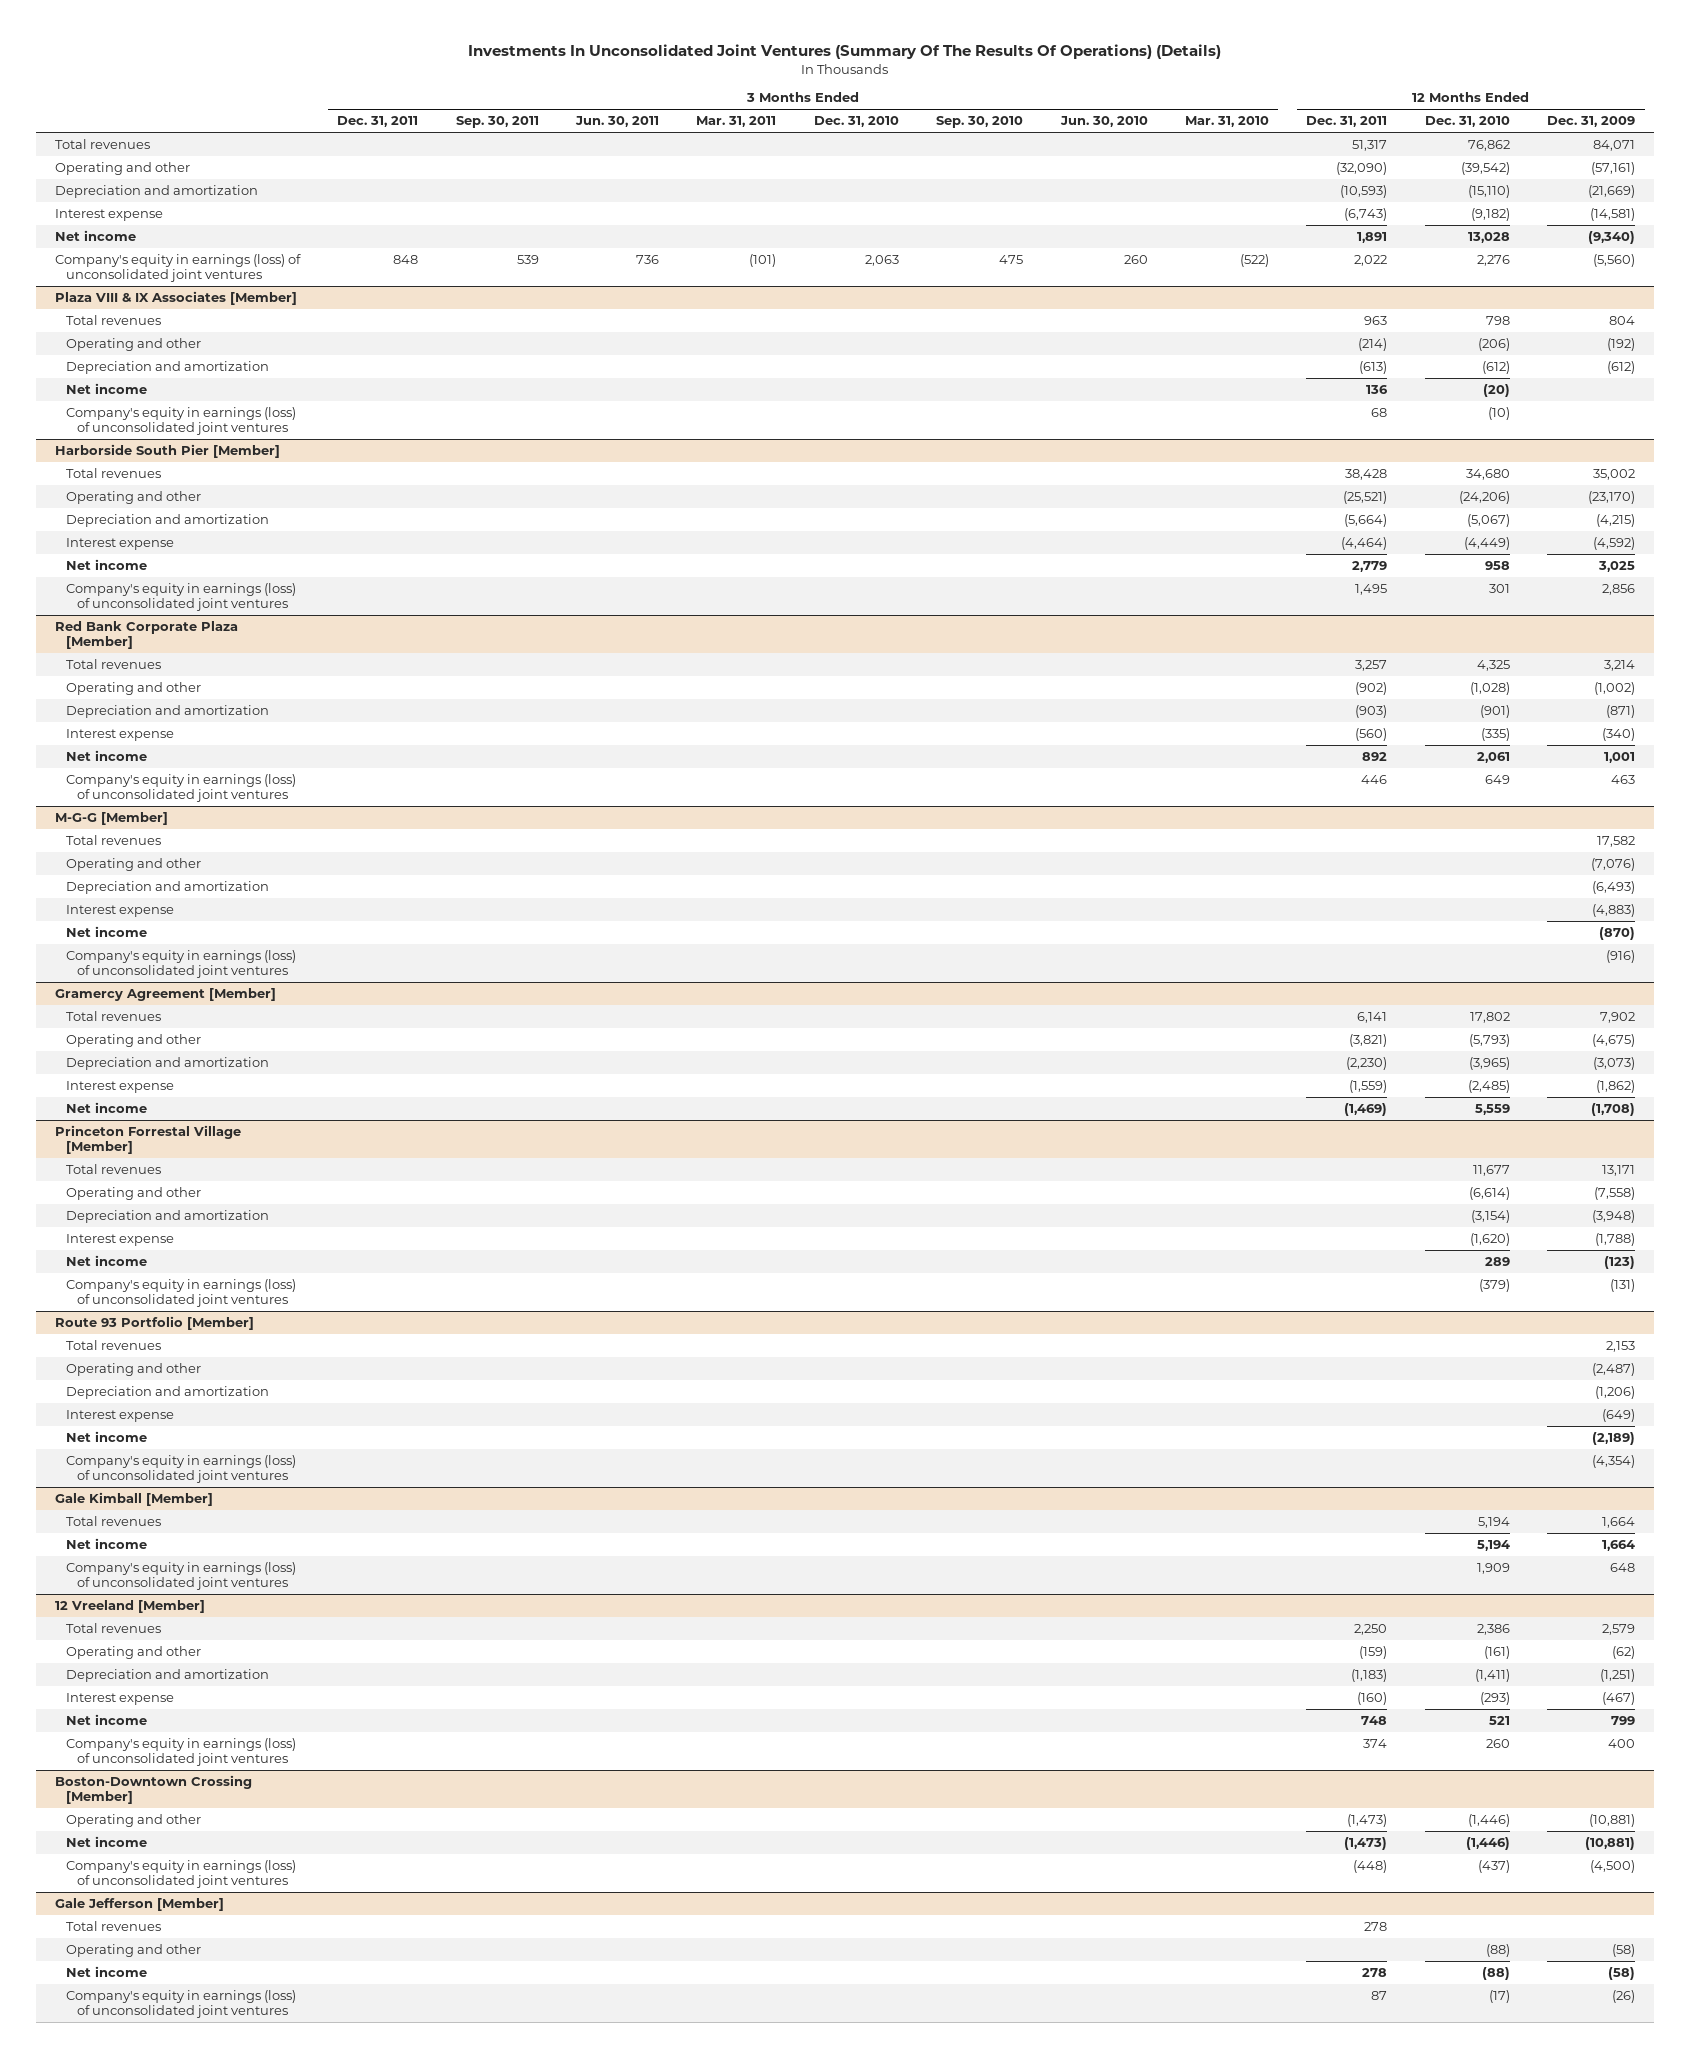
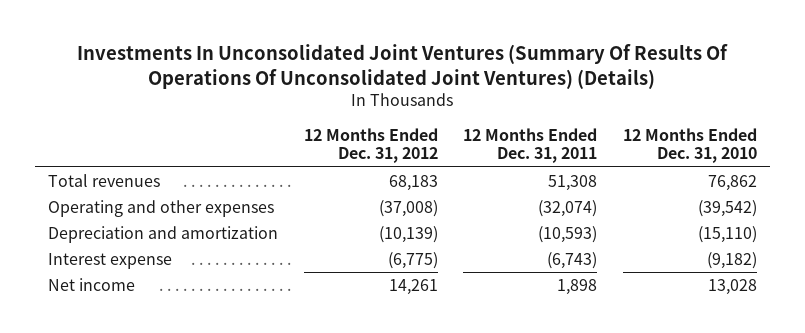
- Investments In Unconsolidated Joint Ventures (Summary Of The Results Of Operations) (Details)
+ Investments In Unconsolidated Joint Ventures (Summary Of Results Of Operations Of Unconsolidated Joint Ventures) (Details)
- | 3 Months Ended Dec. 31, 2011 | 3 Months Ended Sep. 30, 2011 | 3 Months Ended Jun. 30, 2011 | 3 Months Ended Mar. 31, 2011 | 3 Months Ended Dec. 31, 2010 | 3 Months Ended Sep. 30, 2010 | 3 Months Ended Jun. 30, 2010 | 3 Months Ended Mar. 31, 2010 | 12 Months Ended Dec. 31, 2011 | 12 Months Ended Dec. 31, 2010 | 12 Months Ended Dec. 31, 2009
+ | 12 Months Ended Dec. 31, 2012 | 12 Months Ended Dec. 31, 2011 | 12 Months Ended Dec. 31, 2010
- Total revenues | | | | | | | | | 51,317 | 76,862 | 84,071
- Operating and other | | | | | | | | | (32,090) | (39,542) | (57,161)
+ Total revenues | 68,183 | 51,308 | 76,862
+ Operating and other expenses | (37,008) | (32,074) | (39,542)
- Net income | | | | | | | | | 1,891 | 13,028 | (9,340)
- Company's equity in earnings (loss) of unconsolidated joint ventures | 848 | 539 | 736 | (101) | 2,063 | 475 | 260 | (522) | 2,022 | 2,276 | (5,560)
- Plaza VIII & IX Associates [Member]
- Total revenues | | | | | | | | | 963 | 798 | 804
- Operating and other | | | | | | | | | (214) | (206) | (192)
- Depreciation and amortization | | | | | | | | | (613) | (612) | (612)
- Net income | | | | | | | | | 136 | (20) |
- Company's equity in earnings (loss) of unconsolidated joint ventures | | | | | | | | | 68 | (10) |
- Harborside South Pier [Member]
- Total revenues | | | | | | | | | 38,428 | 34,680 | 35,002
- Operating and other | | | | | | | | | (25,521) | (24,206) | (23,170)
- Depreciation and amortization | | | | | | | | | (5,664) | (5,067) | (4,215)
- Interest expense | | | | | | | | | (4,464) | (4,449) | (4,592)
- Net income | | | | | | | | | 2,779 | 958 | 3,025
- Company's equity in earnings (loss) of unconsolidated joint ventures | | | | | | | | | 1,495 | 301 | 2,856
- Red Bank Corporate Plaza [Member]
- Total revenues | | | | | | | | | 3,257 | 4,325 | 3,214
- Operating and other | | | | | | | | | (902) | (1,028) | (1,002)
- Depreciation and amortization | | | | | | | | | (903) | (901) | (871)
- Interest expense | | | | | | | | | (560) | (335) | (340)
- Net income | | | | | | | | | 892 | 2,061 | 1,001
- Company's equity in earnings (loss) of unconsolidated joint ventures | | | | | | | | | 446 | 649 | 463
- M-G-G [Member]
- Total revenues | | | | | | | | | | | 17,582
- Operating and other | | | | | | | | | | | (7,076)
- Depreciation and amortization | | | | | | | | | | | (6,493)
- Interest expense | | | | | | | | | | | (4,883)
- Net income | | | | | | | | | | | (870)
- Company's equity in earnings (loss) of unconsolidated joint ventures | | | | | | | | | | | (916)
- Gramercy Agreement [Member]
- Total revenues | | | | | | | | | 6,141 | 17,802 | 7,902
- Operating and other | | | | | | | | | (3,821) | (5,793) | (4,675)
- Depreciation and amortization | | | | | | | | | (2,230) | (3,965) | (3,073)
- Interest expense | | | | | | | | | (1,559) | (2,485) | (1,862)
- Net income | | | | | | | | | (1,469) | 5,559 | (1,708)
- Princeton Forrestal Village [Member]
- Total revenues | | | | | | | | | | 11,677 | 13,171
- Operating and other | | | | | | | | | | (6,614) | (7,558)
- Depreciation and amortization | | | | | | | | | | (3,154) | (3,948)
- Interest expense | | | | | | | | | | (1,620) | (1,788)
- Net income | | | | | | | | | | 289 | (123)
- Company's equity in earnings (loss) of unconsolidated joint ventures | | | | | | | | | | (379) | (131)
- Route 93 Portfolio [Member]
- Total revenues | | | | | | | | | | | 2,153
- Operating and other | | | | | | | | | | | (2,487)
- Depreciation and amortization | | | | | | | | | | | (1,206)
- Interest expense | | | | | | | | | | | (649)
- Net income | | | | | | | | | | | (2,189)
- Company's equity in earnings (loss) of unconsolidated joint ventures | | | | | | | | | | | (4,354)
- Gale Kimball [Member]
- Total revenues | | | | | | | | | | 5,194 | 1,664
- Net income | | | | | | | | | | 5,194 | 1,664
- Company's equity in earnings (loss) of unconsolidated joint ventures | | | | | | | | | | 1,909 | 648
- 12 Vreeland [Member]
- Total revenues | | | | | | | | | 2,250 | 2,386 | 2,579
- Operating and other | | | | | | | | | (159) | (161) | (62)
- Depreciation and amortization | | | | | | | | | (1,183) | (1,411) | (1,251)
- Interest expense | | | | | | | | | (160) | (293) | (467)
- Net income | | | | | | | | | 748 | 521 | 799
- Company's equity in earnings (loss) of unconsolidated joint ventures | | | | | | | | | 374 | 260 | 400
- Boston-Downtown Crossing [Member]
- Operating and other | | | | | | | | | (1,473) | (1,446) | (10,881)
- Net income | | | | | | | | | (1,473) | (1,446) | (10,881)
- Company's equity in earnings (loss) of unconsolidated joint ventures | | | | | | | | | (448) | (437) | (4,500)
- Gale Jefferson [Member]
- Total revenues | | | | | | | | | 278 | |
- Operating and other | | | | | | | | | | (88) | (58)
- Net income | | | | | | | | | 278 | (88) | (58)
- Company's equity in earnings (loss) of unconsolidated joint ventures | | | | | | | | | 87 | (17) | (26)
+ Net income | 14,261 | 1,898 | 13,028

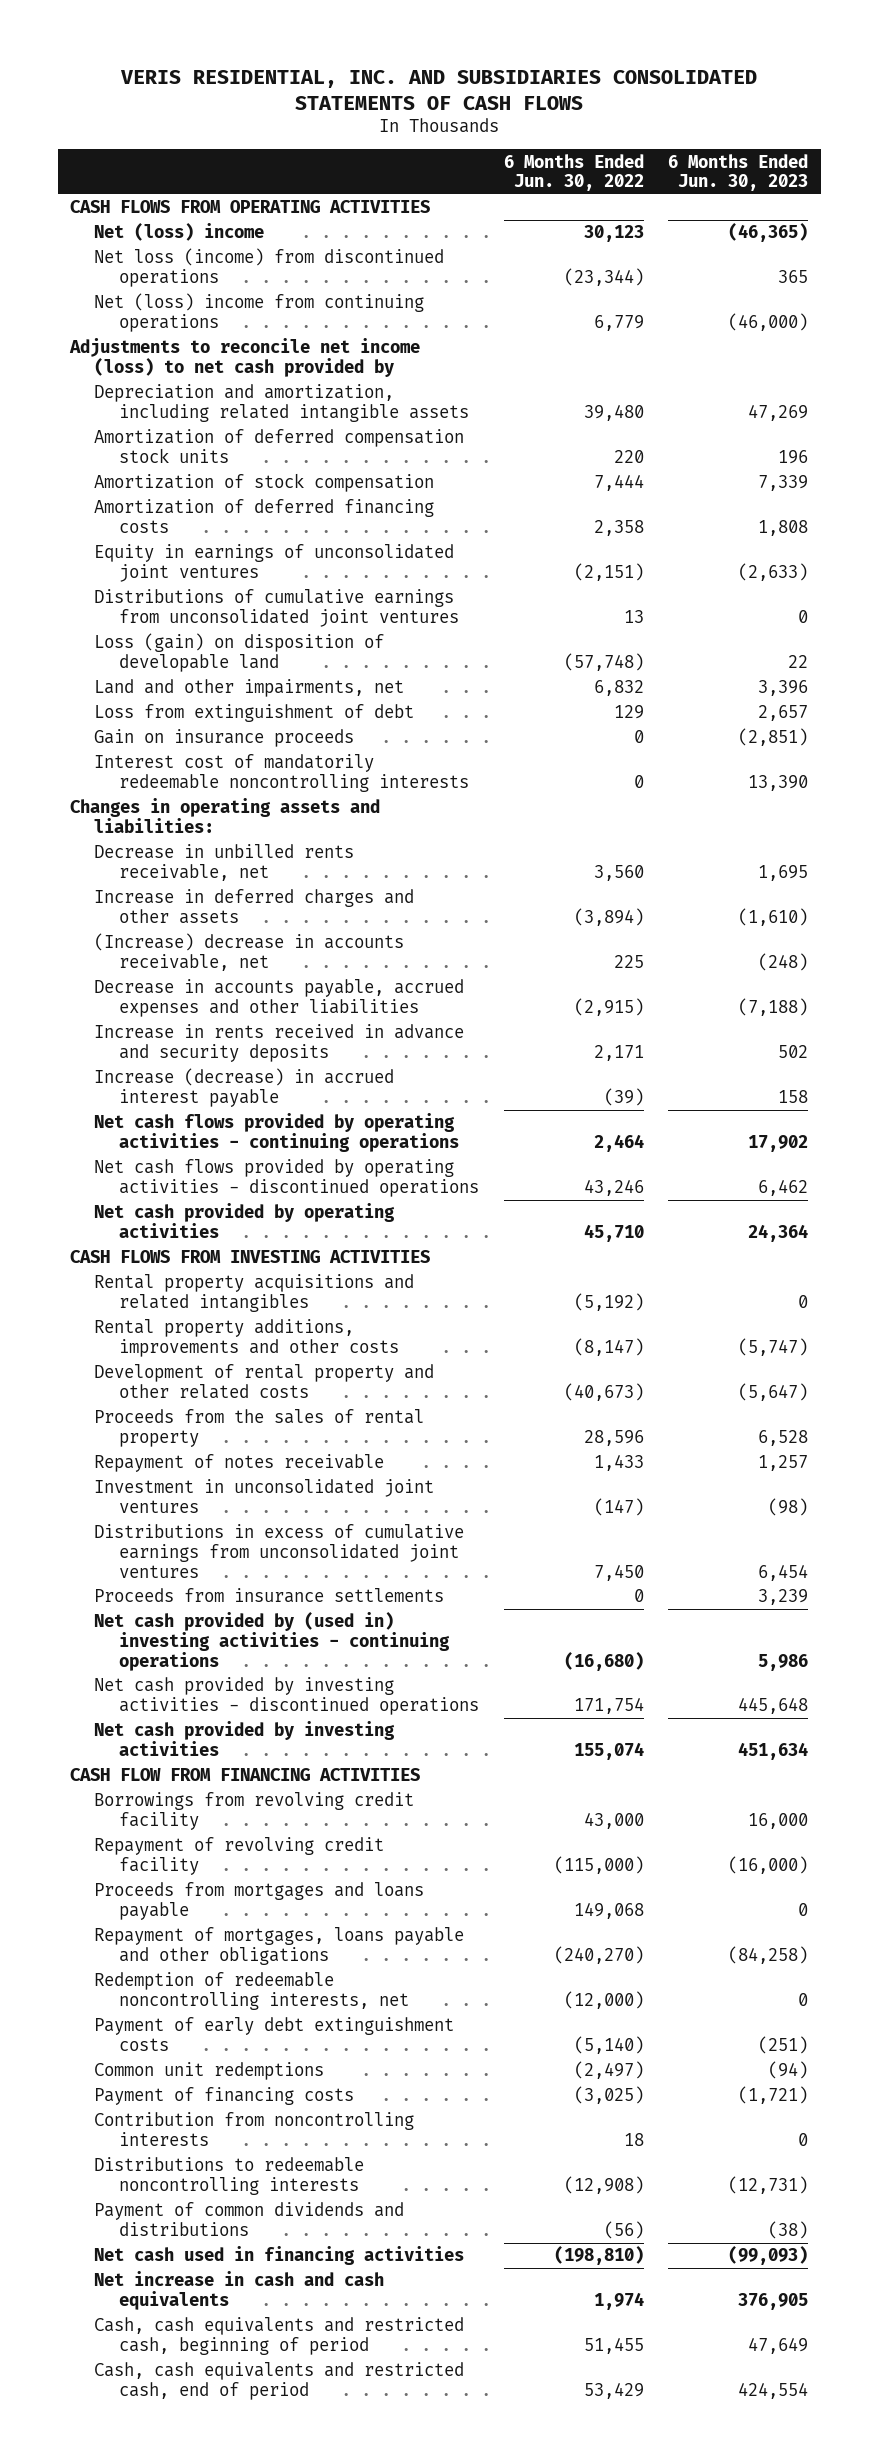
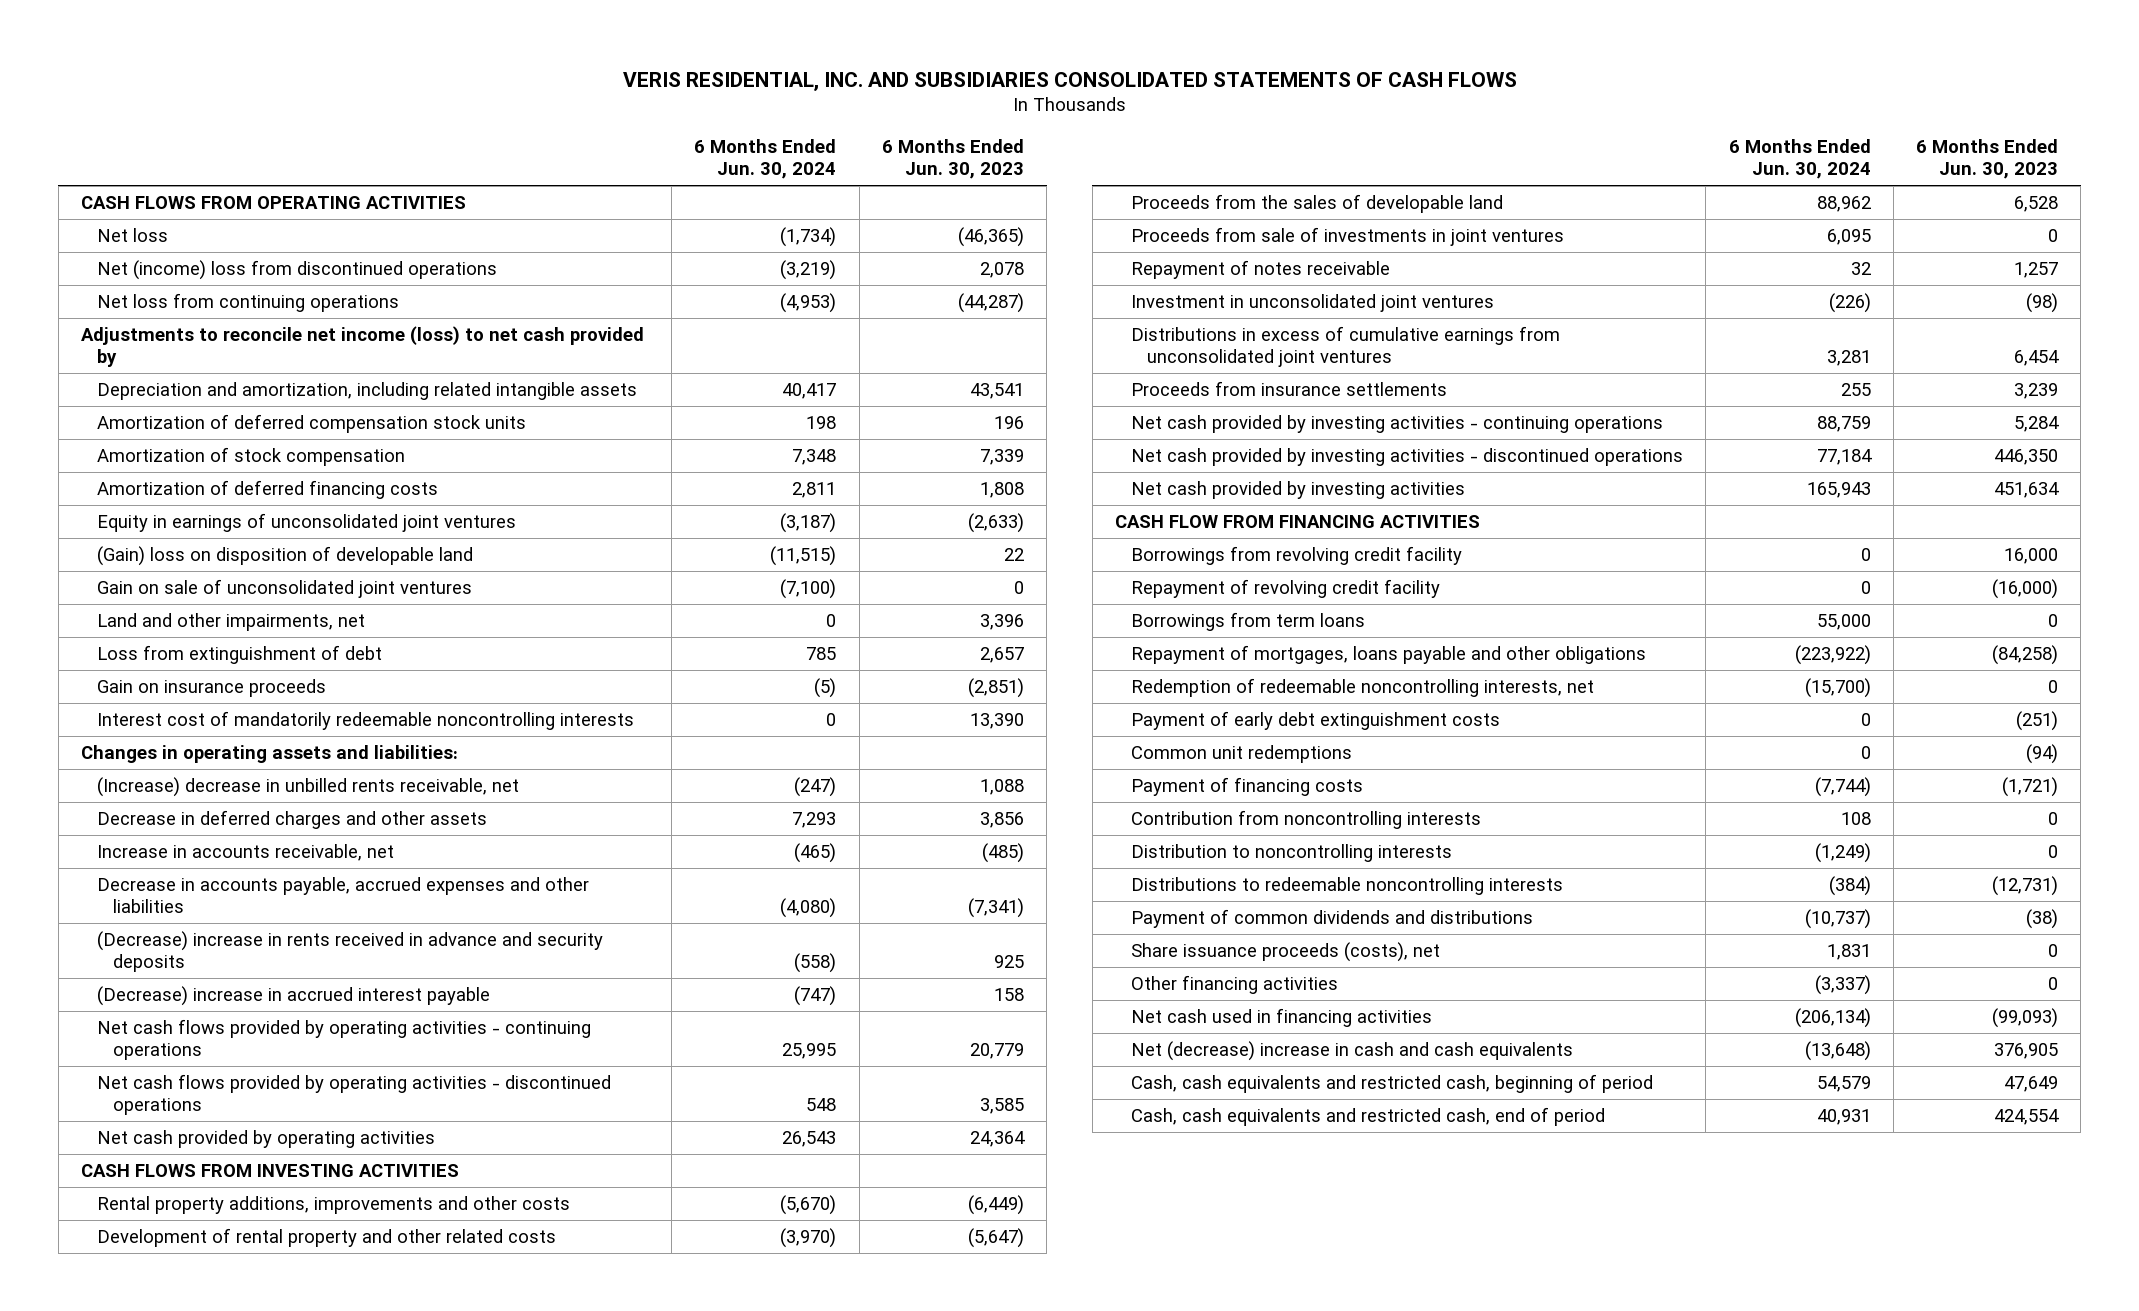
- | 6 Months Ended Jun. 30, 2022 | 6 Months Ended Jun. 30, 2023
+ | 6 Months Ended Jun. 30, 2024 | 6 Months Ended Jun. 30, 2023
- Net (loss) income | 30,123 | (46,365)
- Net loss (income) from discontinued operations | (23,344) | 365
- Net (loss) income from continuing operations | 6,779 | (46,000)
+ Net loss | (1,734) | (46,365)
+ Net (income) loss from discontinued operations | (3,219) | 2,078
+ Net loss from continuing operations | (4,953) | (44,287)
- Depreciation and amortization, including related intangible assets | 39,480 | 47,269
+ Depreciation and amortization, including related intangible assets | 40,417 | 43,541
- Distributions of cumulative earnings from unconsolidated joint ventures | 13 | 0
- Loss (gain) on disposition of developable land | (57,748) | 22
+ (Gain) loss on disposition of developable land | (11,515) | 22
+ Gain on sale of unconsolidated joint ventures | (7,100) | 0
- Decrease in unbilled rents receivable, net | 3,560 | 1,695
- Increase in deferred charges and other assets | (3,894) | (1,610)
- (Increase) decrease in accounts receivable, net | 225 | (248)
- Decrease in accounts payable, accrued expenses and other liabilities | (2,915) | (7,188)
- Increase in rents received in advance and security deposits | 2,171 | 502
- Increase (decrease) in accrued interest payable | (39) | 158
- Net cash flows provided by operating activities - continuing operations | 2,464 | 17,902
- Net cash flows provided by operating activities - discontinued operations | 43,246 | 6,462
+ (Increase) decrease in unbilled rents receivable, net | (247) | 1,088
+ Decrease in deferred charges and other assets | 7,293 | 3,856
+ Increase in accounts receivable, net | (465) | (485)
+ Decrease in accounts payable, accrued expenses and other liabilities | (4,080) | (7,341)
+ (Decrease) increase in rents received in advance and security deposits | (558) | 925
+ (Decrease) increase in accrued interest payable | (747) | 158
+ Net cash flows provided by operating activities - continuing operations | 25,995 | 20,779
+ Net cash flows provided by operating activities - discontinued operations | 548 | 3,585
- Rental property acquisitions and related intangibles | (5,192) | 0
- Rental property additions, improvements and other costs | (8,147) | (5,747)
+ Rental property additions, improvements and other costs | (5,670) | (6,449)
- Proceeds from the sales of rental property | 28,596 | 6,528
+ Proceeds from the sales of developable land | 88,962 | 6,528
+ Proceeds from sale of investments in joint ventures | 6,095 | 0
- Net cash provided by (used in) investing activities - continuing operations | (16,680) | 5,986
- Net cash provided by investing activities - discontinued operations | 171,754 | 445,648
+ Net cash provided by investing activities - continuing operations | 88,759 | 5,284
+ Net cash provided by investing activities - discontinued operations | 77,184 | 446,350
- Proceeds from mortgages and loans payable | 149,068 | 0
+ Borrowings from term loans | 55,000 | 0
+ Distribution to noncontrolling interests | (1,249) | 0
+ Share issuance proceeds (costs), net | 1,831 | 0
+ Other financing activities | (3,337) | 0
- Net increase in cash and cash equivalents | 1,974 | 376,905
+ Net (decrease) increase in cash and cash equivalents | (13,648) | 376,905

